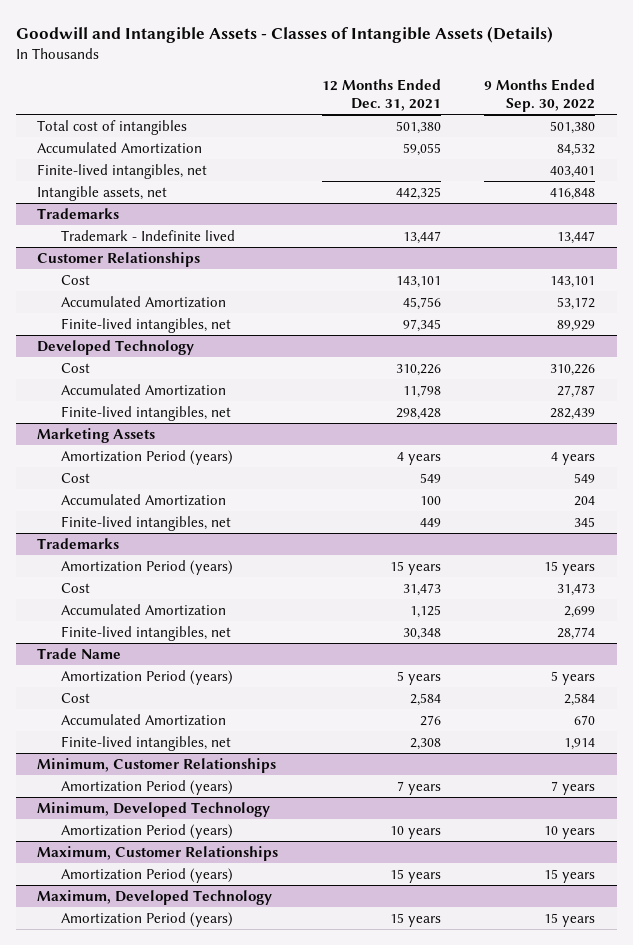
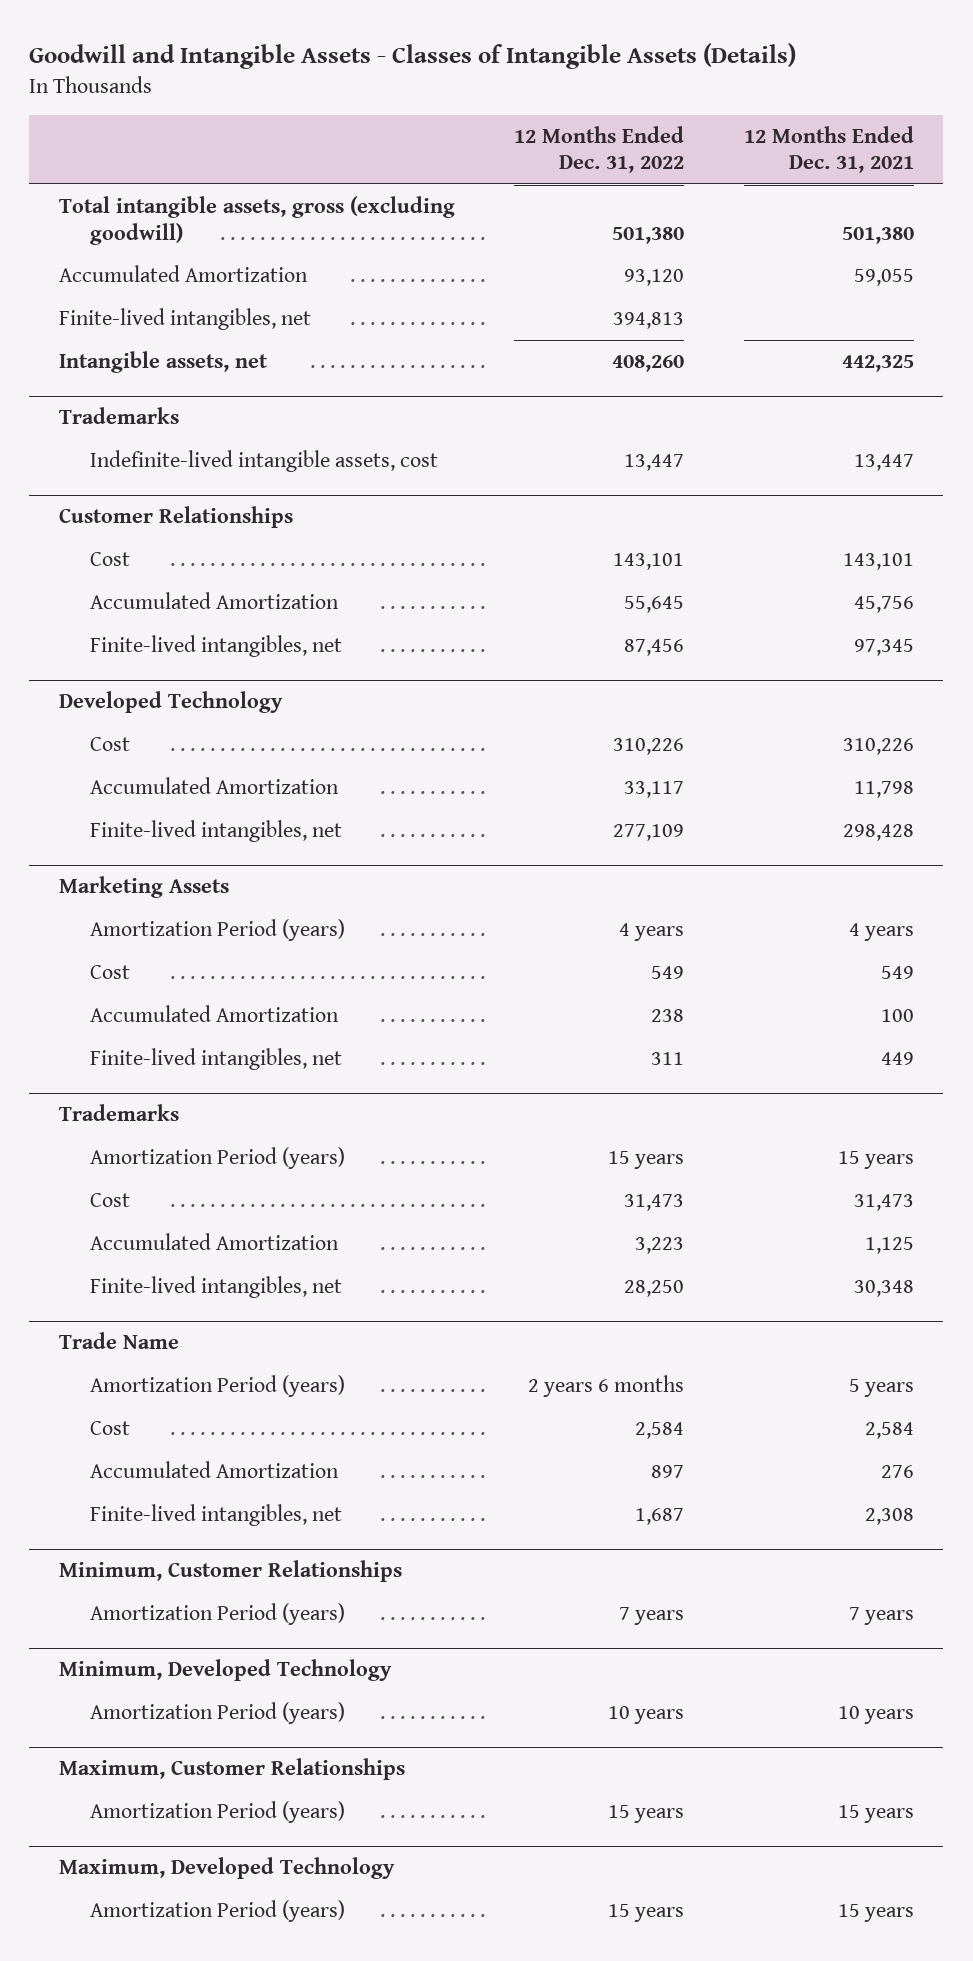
- | 12 Months Ended Dec. 31, 2021 | 9 Months Ended Sep. 30, 2022
+ | 12 Months Ended Dec. 31, 2022 | 12 Months Ended Dec. 31, 2021
- Total cost of intangibles | 501,380 | 501,380
+ Total intangible assets, gross (excluding goodwill) | 501,380 | 501,380
@ Trademarks
- Trademark - Indefinite lived | 13,447 | 13,447
+ Indefinite-lived intangible assets, cost | 13,447 | 13,447

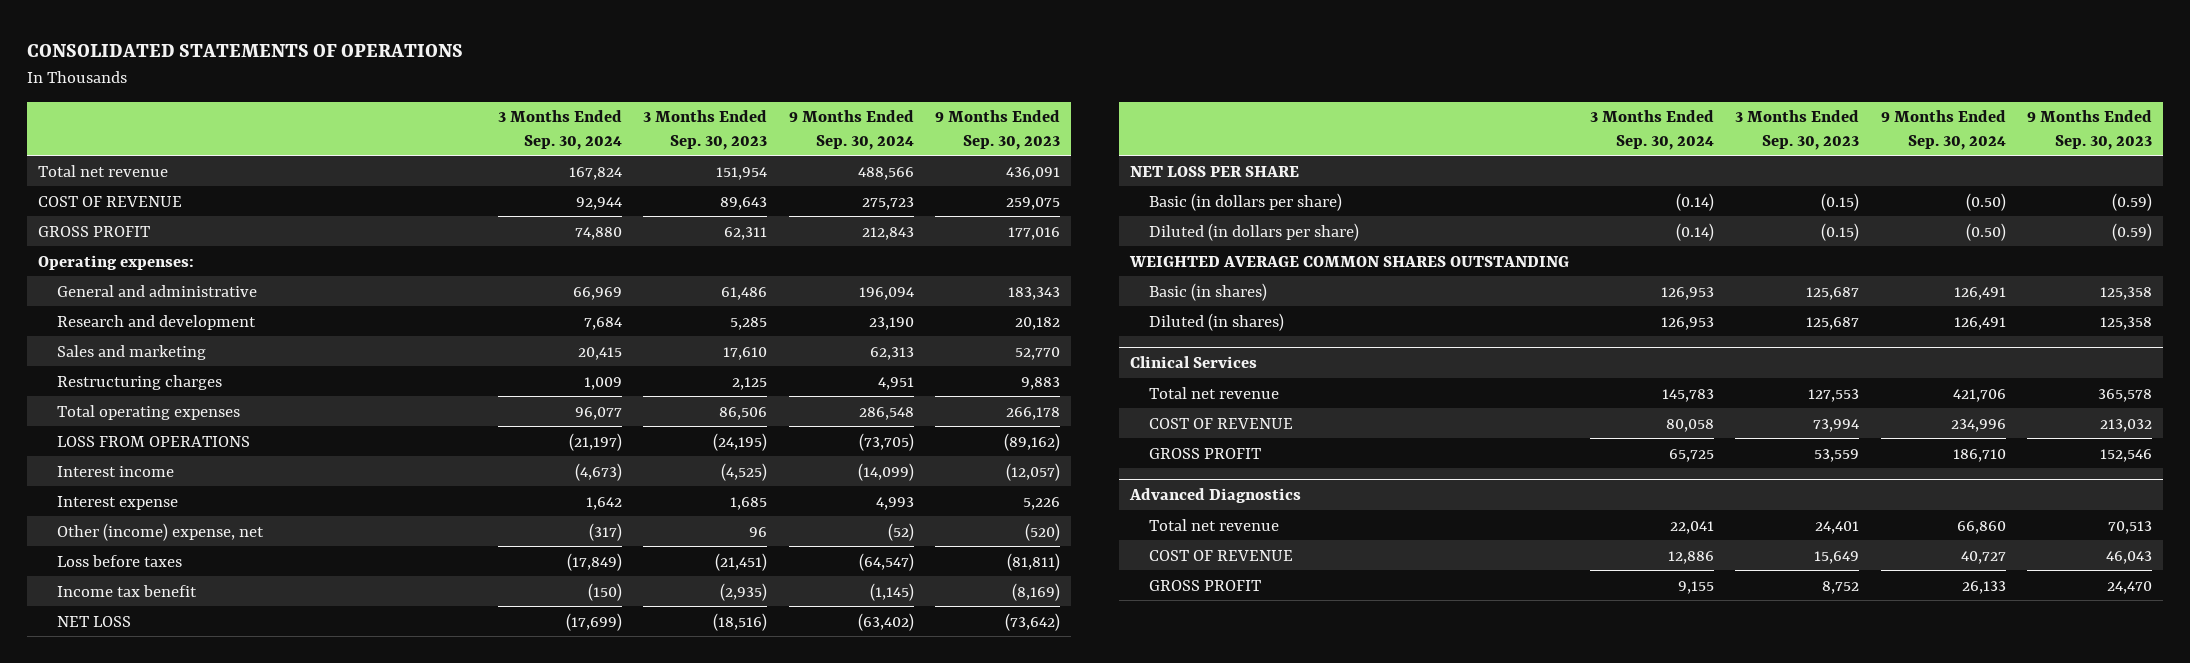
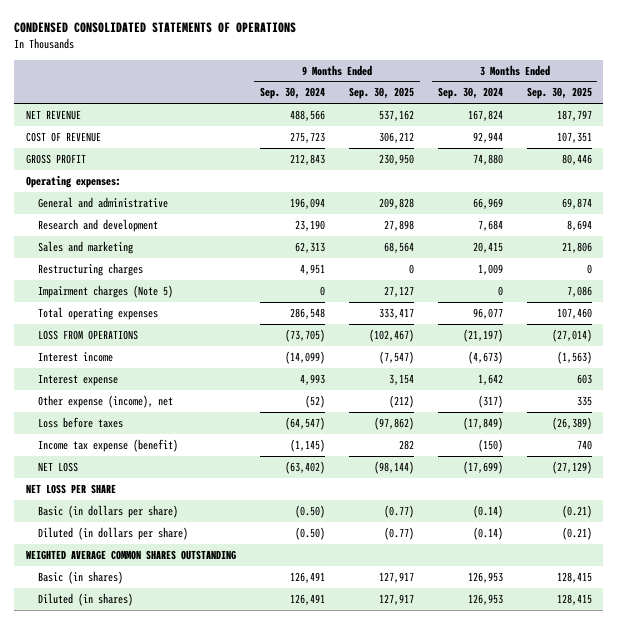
- CONSOLIDATED STATEMENTS OF OPERATIONS
+ CONDENSED CONSOLIDATED STATEMENTS OF OPERATIONS
- | 3 Months Ended Sep. 30, 2024 | 3 Months Ended Sep. 30, 2023 | 9 Months Ended Sep. 30, 2024 | 9 Months Ended Sep. 30, 2023
+ | 9 Months Ended Sep. 30, 2024 | 9 Months Ended Sep. 30, 2025 | 3 Months Ended Sep. 30, 2024 | 3 Months Ended Sep. 30, 2025
- Total net revenue | 167,824 | 151,954 | 488,566 | 436,091
+ NET REVENUE | 488,566 | 537,162 | 167,824 | 187,797
+ Impairment charges (Note 5) | 0 | 27,127 | 0 | 7,086
- Other (income) expense, net | (317) | 96 | (52) | (520)
+ Other expense (income), net | (52) | (212) | (317) | 335
- Income tax benefit | (150) | (2,935) | (1,145) | (8,169)
+ Income tax expense (benefit) | (1,145) | 282 | (150) | 740
- Clinical Services
- Total net revenue | 145,783 | 127,553 | 421,706 | 365,578
- COST OF REVENUE | 80,058 | 73,994 | 234,996 | 213,032
- GROSS PROFIT | 65,725 | 53,559 | 186,710 | 152,546
- Advanced Diagnostics
- Total net revenue | 22,041 | 24,401 | 66,860 | 70,513
- COST OF REVENUE | 12,886 | 15,649 | 40,727 | 46,043
- GROSS PROFIT | 9,155 | 8,752 | 26,133 | 24,470

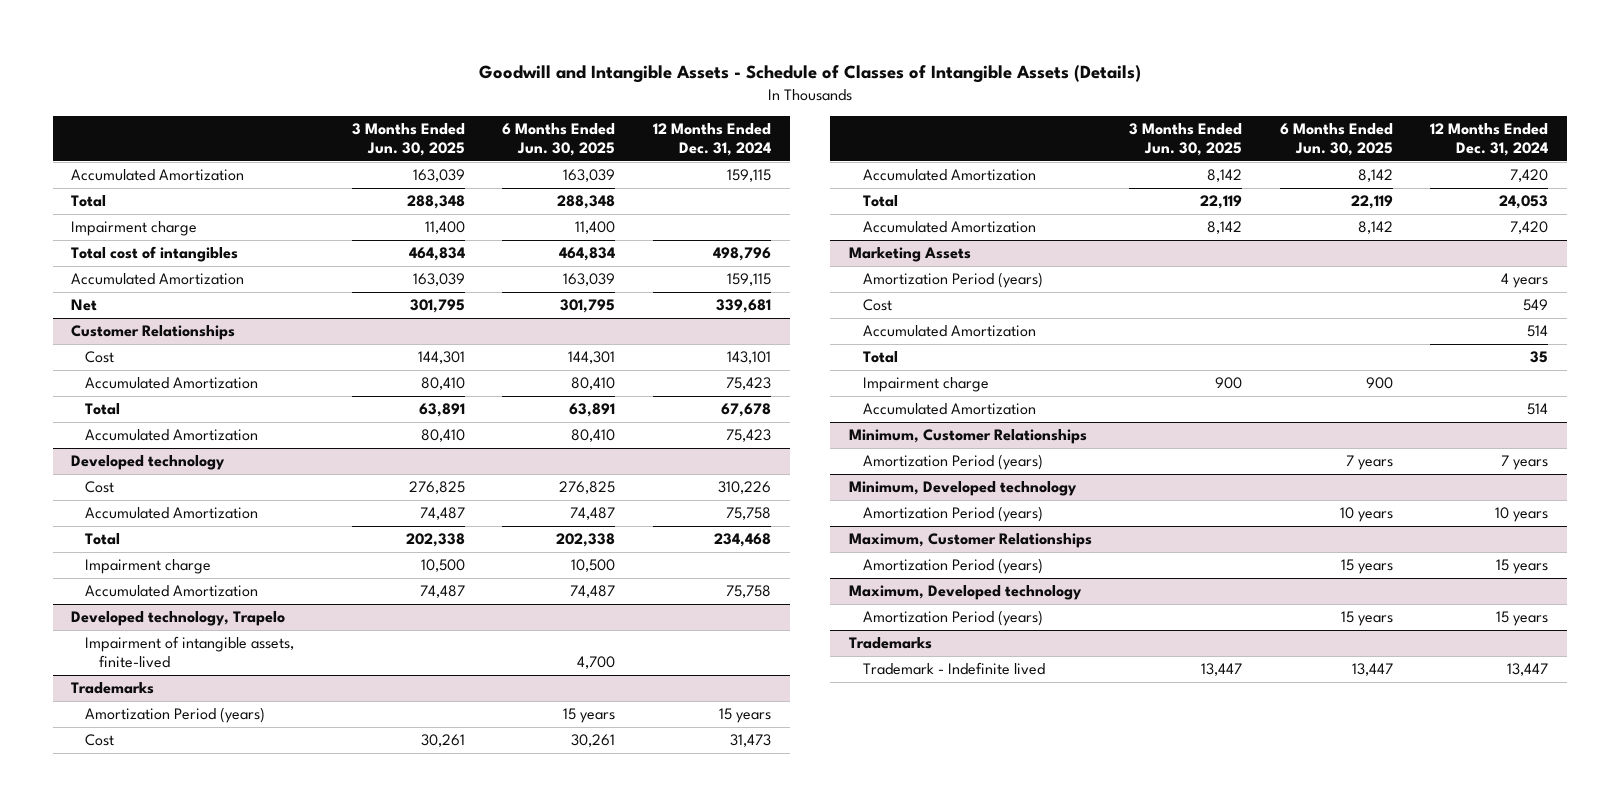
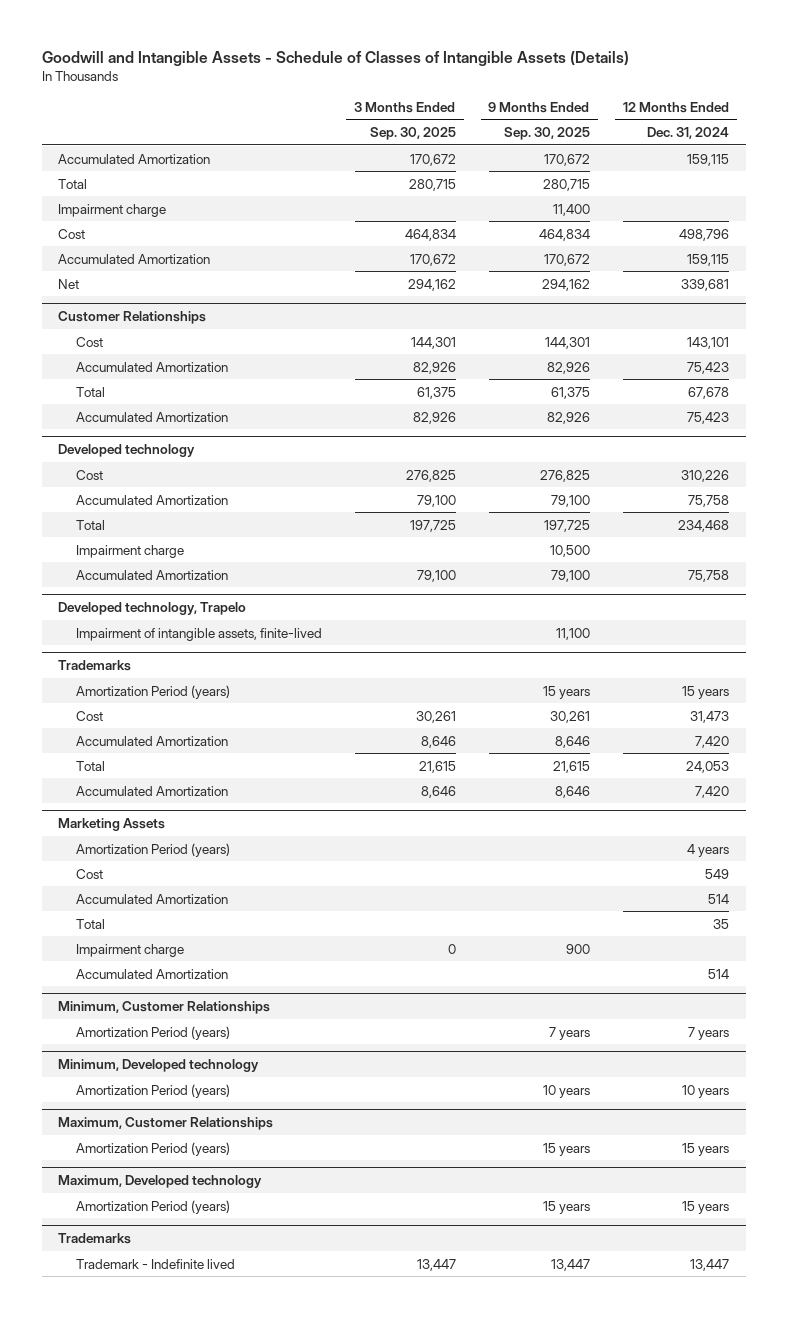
- | 3 Months Ended Jun. 30, 2025 | 6 Months Ended Jun. 30, 2025 | 12 Months Ended Dec. 31, 2024
+ | 3 Months Ended Sep. 30, 2025 | 9 Months Ended Sep. 30, 2025 | 12 Months Ended Dec. 31, 2024
- Total cost of intangibles | 464,834 | 464,834 | 498,796
+ Cost | 464,834 | 464,834 | 498,796

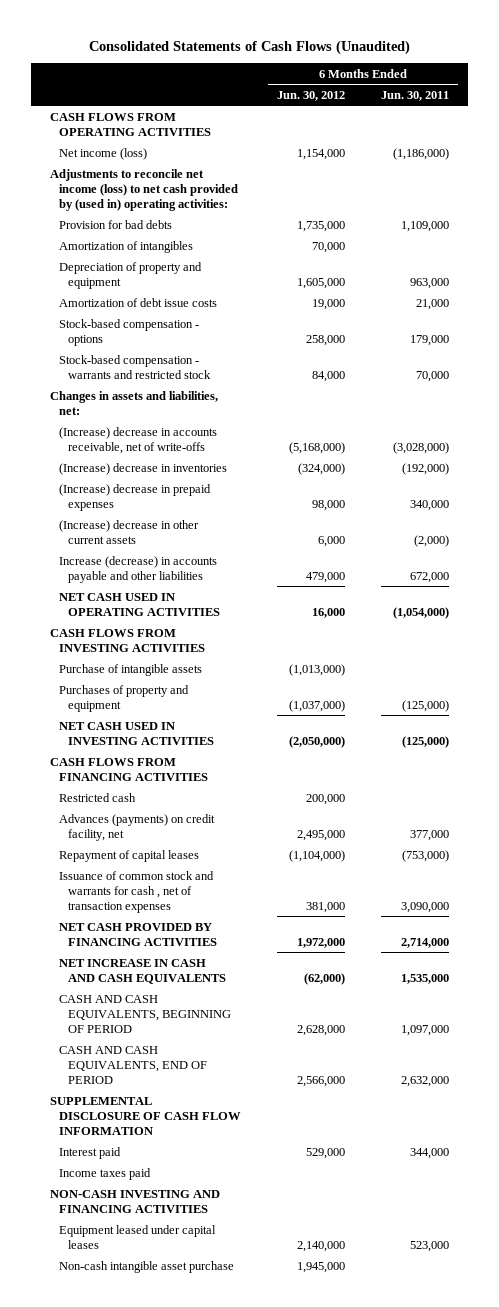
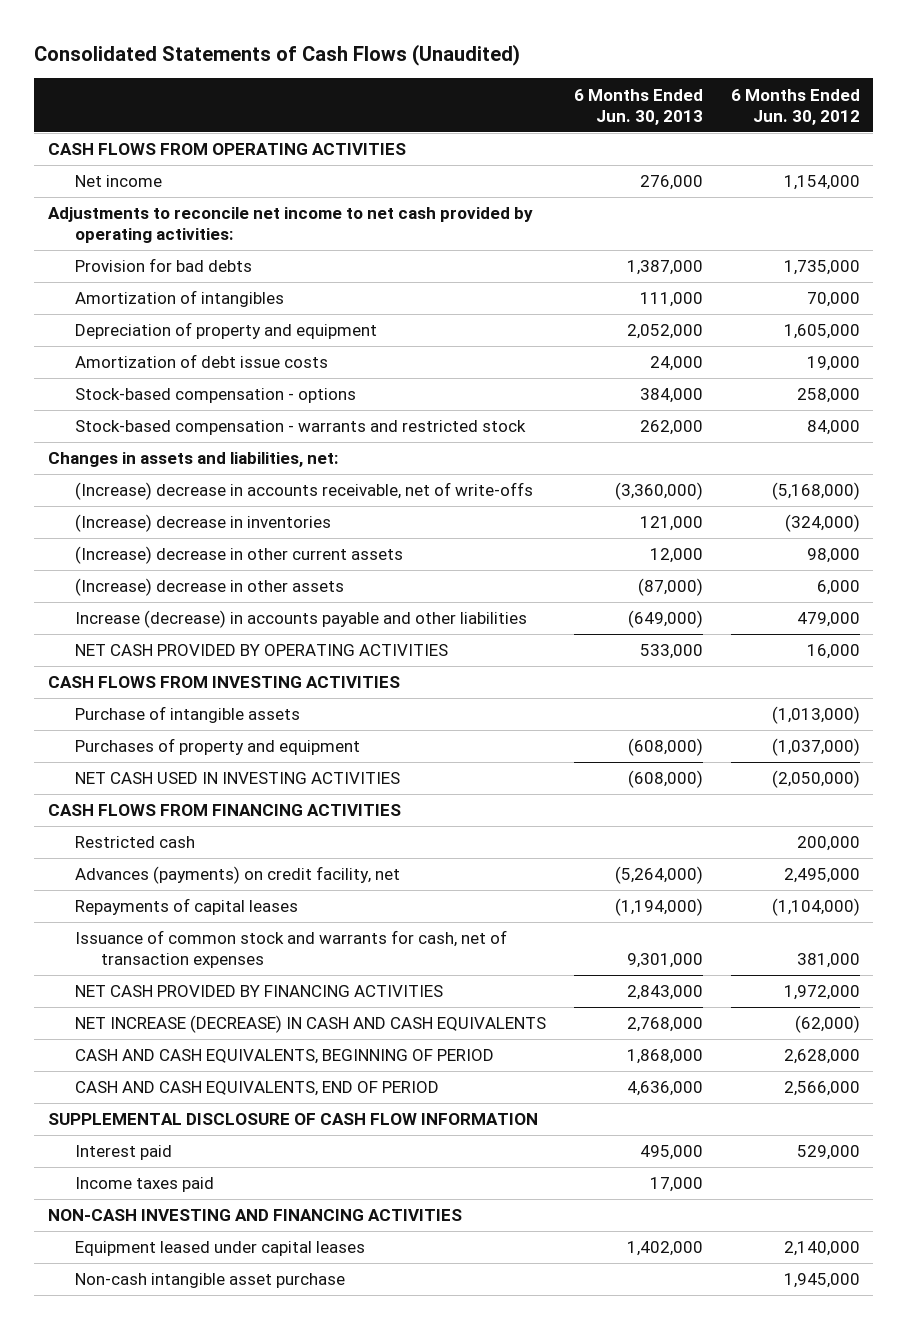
- | 6 Months Ended Jun. 30, 2012 | 6 Months Ended Jun. 30, 2011
+ | 6 Months Ended Jun. 30, 2013 | 6 Months Ended Jun. 30, 2012
- Net income (loss) | 1,154,000 | (1,186,000)
- Adjustments to reconcile net income (loss) to net cash provided by (used in) operating activities:
+ Net income | 276,000 | 1,154,000
+ Adjustments to reconcile net income to net cash provided by operating activities:
- (Increase) decrease in prepaid expenses | 98,000 | 340,000
- (Increase) decrease in other current assets | 6,000 | (2,000)
+ (Increase) decrease in other current assets | 12,000 | 98,000
+ (Increase) decrease in other assets | (87,000) | 6,000
- NET CASH USED IN OPERATING ACTIVITIES | 16,000 | (1,054,000)
+ NET CASH PROVIDED BY OPERATING ACTIVITIES | 533,000 | 16,000
- Repayment of capital leases | (1,104,000) | (753,000)
- Issuance of common stock and warrants for cash , net of transaction expenses | 381,000 | 3,090,000
+ Repayments of capital leases | (1,194,000) | (1,104,000)
+ Issuance of common stock and warrants for cash, net of transaction expenses | 9,301,000 | 381,000
- NET INCREASE IN CASH AND CASH EQUIVALENTS | (62,000) | 1,535,000
+ NET INCREASE (DECREASE) IN CASH AND CASH EQUIVALENTS | 2,768,000 | (62,000)

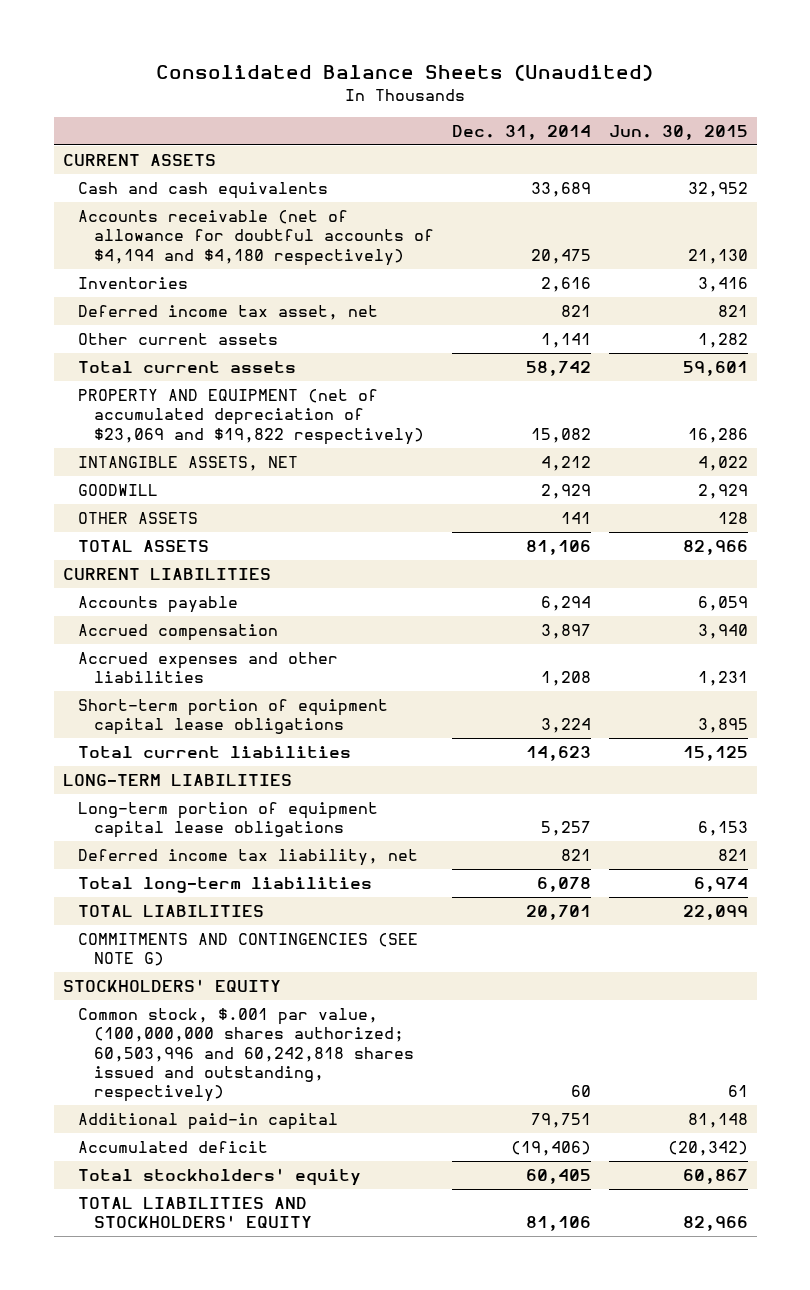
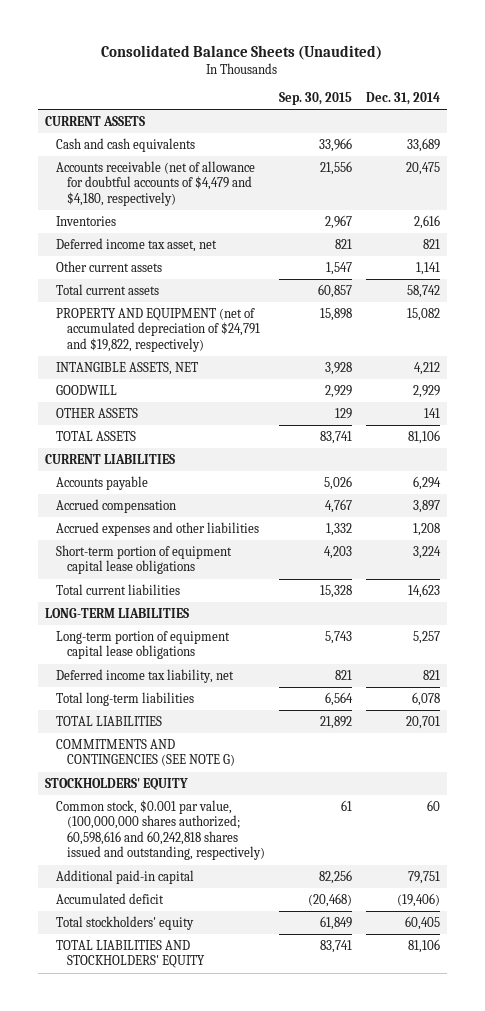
- | Dec. 31, 2014 | Jun. 30, 2015
+ | Sep. 30, 2015 | Dec. 31, 2014
- Accounts receivable (net of allowance for doubtful accounts of $4,194 and $4,180 respectively) | 20,475 | 21,130
+ Accounts receivable (net of allowance for doubtful accounts of $4,479 and $4,180, respectively) | 21,556 | 20,475
- PROPERTY AND EQUIPMENT (net of accumulated depreciation of $23,069 and $19,822 respectively) | 15,082 | 16,286
+ PROPERTY AND EQUIPMENT (net of accumulated depreciation of $24,791 and $19,822, respectively) | 15,898 | 15,082
- Common stock, $.001 par value, (100,000,000 shares authorized; 60,503,996 and 60,242,818 shares issued and outstanding, respectively) | 60 | 61
+ Common stock, $0.001 par value, (100,000,000 shares authorized; 60,598,616 and 60,242,818 shares issued and outstanding, respectively) | 61 | 60

